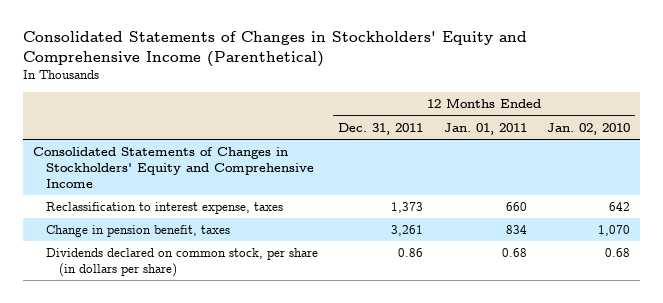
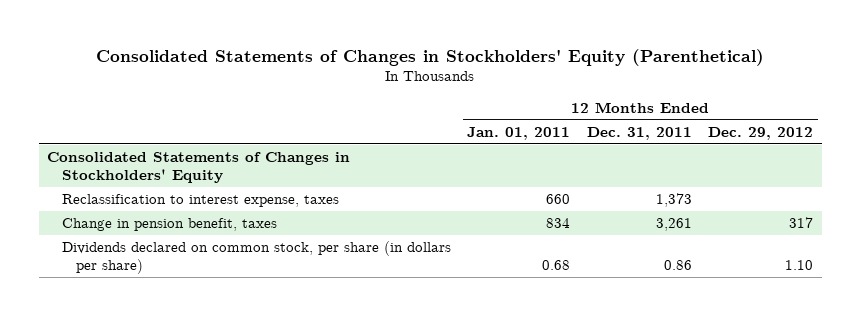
- Consolidated Statements of Changes in Stockholders' Equity and Comprehensive Income (Parenthetical)
+ Consolidated Statements of Changes in Stockholders' Equity (Parenthetical)
- | 12 Months Ended Dec. 31, 2011 | 12 Months Ended Jan. 01, 2011 | 12 Months Ended Jan. 02, 2010
+ | 12 Months Ended Jan. 01, 2011 | 12 Months Ended Dec. 31, 2011 | 12 Months Ended Dec. 29, 2012
- Consolidated Statements of Changes in Stockholders' Equity and Comprehensive Income
+ Consolidated Statements of Changes in Stockholders' Equity

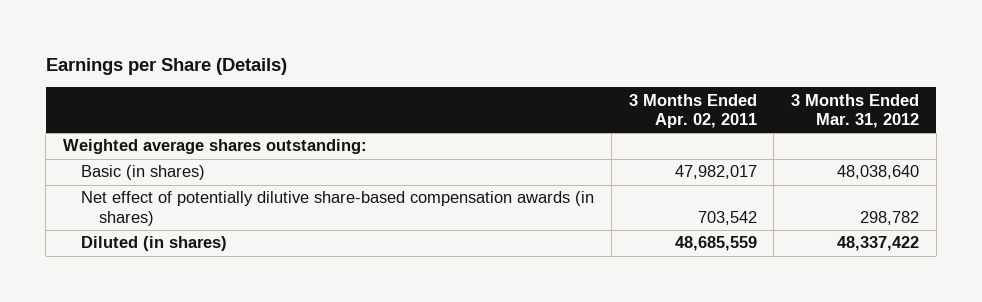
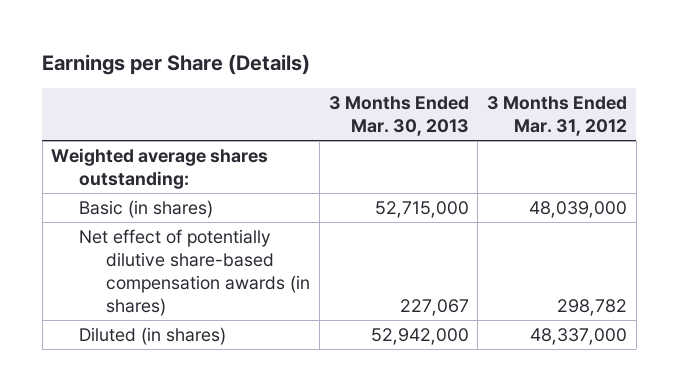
- | 3 Months Ended Apr. 02, 2011 | 3 Months Ended Mar. 31, 2012
+ | 3 Months Ended Mar. 30, 2013 | 3 Months Ended Mar. 31, 2012
- Basic (in shares) | 47,982,017 | 48,038,640
+ Basic (in shares) | 52,715,000 | 48,039,000
- Diluted (in shares) | 48,685,559 | 48,337,422
+ Diluted (in shares) | 52,942,000 | 48,337,000

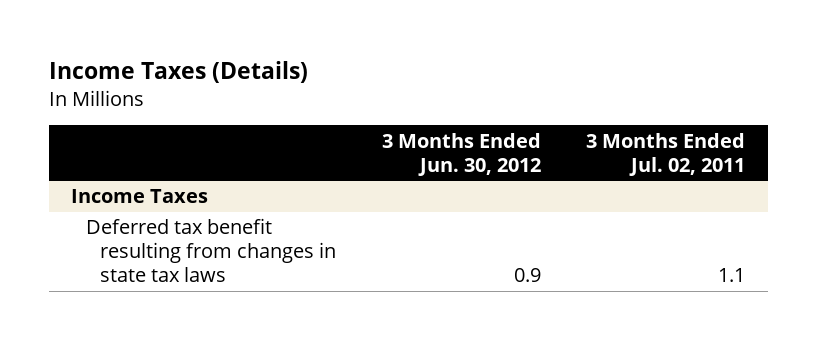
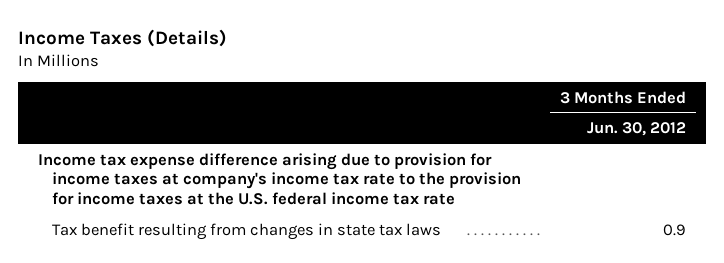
- | 3 Months Ended Jun. 30, 2012 | 3 Months Ended Jul. 02, 2011
+ | 3 Months Ended Jun. 30, 2012
- Income Taxes
- Deferred tax benefit resulting from changes in state tax laws | 0.9 | 1.1
+ Income tax expense difference arising due to provision for income taxes at company's income tax rate to the provision for income taxes at the U.S. federal income tax rate
+ Tax benefit resulting from changes in state tax laws | 0.9

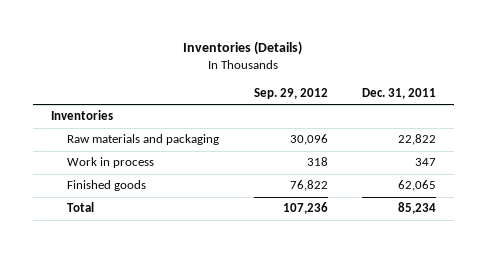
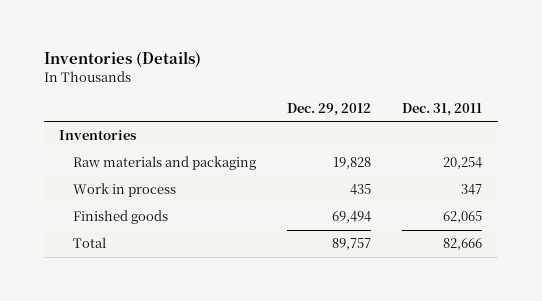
- | Sep. 29, 2012 | Dec. 31, 2011
+ | Dec. 29, 2012 | Dec. 31, 2011
- Raw materials and packaging | 30,096 | 22,822
+ Raw materials and packaging | 19,828 | 20,254
- Total | 107,236 | 85,234
+ Total | 89,757 | 82,666

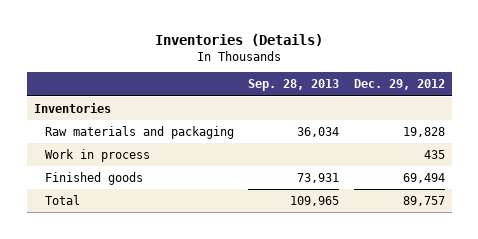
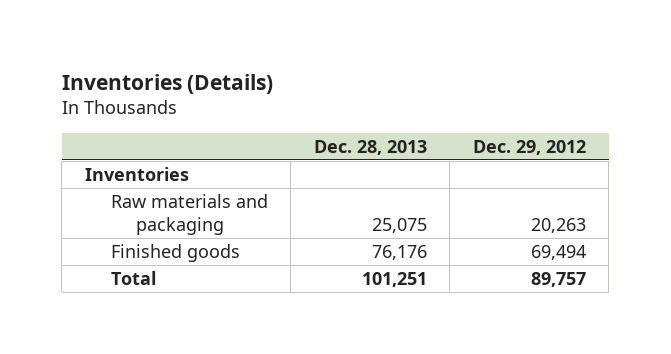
- | Sep. 28, 2013 | Dec. 29, 2012
+ | Dec. 28, 2013 | Dec. 29, 2012
- Raw materials and packaging | 36,034 | 19,828
- Work in process | | 435
+ Raw materials and packaging | 25,075 | 20,263

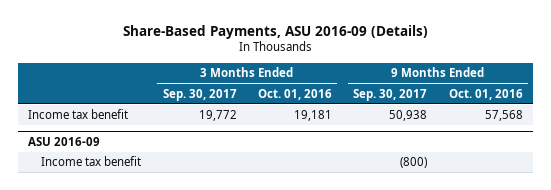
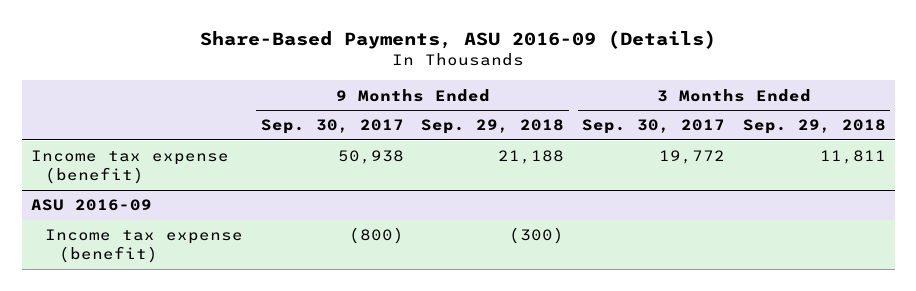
- | 3 Months Ended Sep. 30, 2017 | 3 Months Ended Oct. 01, 2016 | 9 Months Ended Sep. 30, 2017 | 9 Months Ended Oct. 01, 2016
+ | 9 Months Ended Sep. 30, 2017 | 9 Months Ended Sep. 29, 2018 | 3 Months Ended Sep. 30, 2017 | 3 Months Ended Sep. 29, 2018
- Income tax benefit | 19,772 | 19,181 | 50,938 | 57,568
+ Income tax expense (benefit) | 50,938 | 21,188 | 19,772 | 11,811
@ ASU 2016-09
- Income tax benefit | | | (800) |
+ Income tax expense (benefit) | (800) | (300) | |

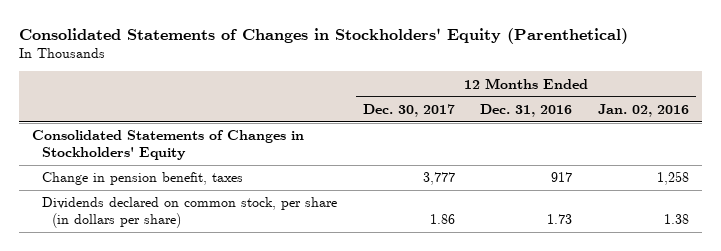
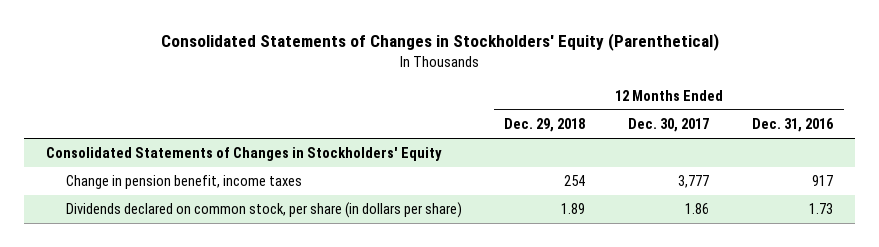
- | 12 Months Ended Dec. 30, 2017 | 12 Months Ended Dec. 31, 2016 | 12 Months Ended Jan. 02, 2016
+ | 12 Months Ended Dec. 29, 2018 | 12 Months Ended Dec. 30, 2017 | 12 Months Ended Dec. 31, 2016
- Change in pension benefit, taxes | 3,777 | 917 | 1,258
+ Change in pension benefit, income taxes | 254 | 3,777 | 917

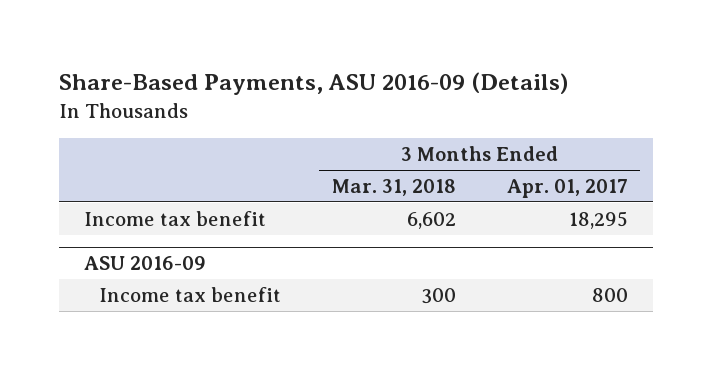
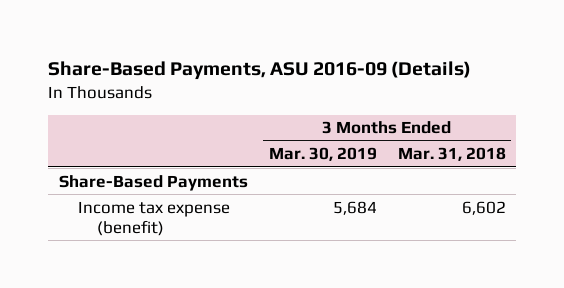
- | 3 Months Ended Mar. 31, 2018 | 3 Months Ended Apr. 01, 2017
+ | 3 Months Ended Mar. 30, 2019 | 3 Months Ended Mar. 31, 2018
- Income tax benefit | 6,602 | 18,295
- ASU 2016-09
- Income tax benefit | 300 | 800
+ Share-Based Payments
+ Income tax expense (benefit) | 5,684 | 6,602

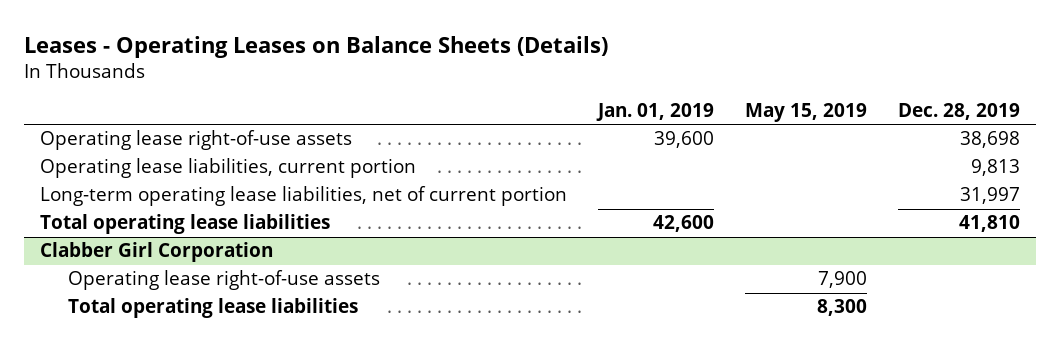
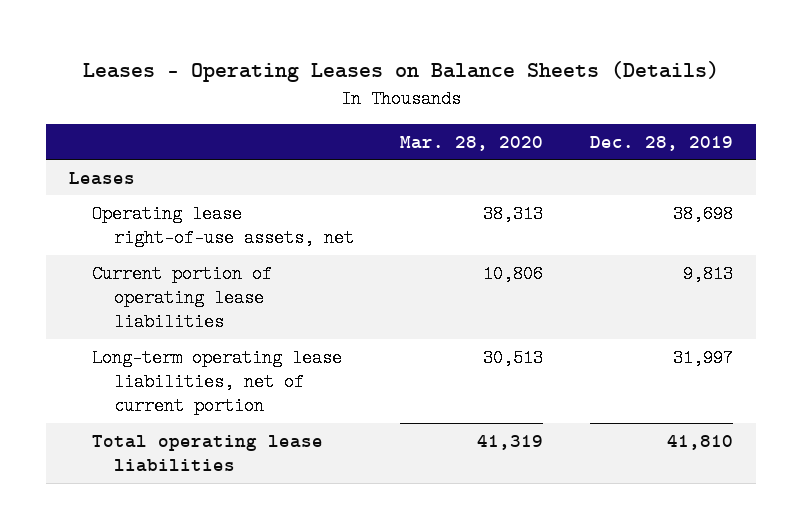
- | Jan. 01, 2019 | May 15, 2019 | Dec. 28, 2019
+ | Mar. 28, 2020 | Dec. 28, 2019
- Operating lease right-of-use assets | 39,600 | | 38,698
- Operating lease liabilities, current portion | | | 9,813
+ Leases
+ Operating lease right-of-use assets, net | 38,313 | 38,698
+ Current portion of operating lease liabilities | 10,806 | 9,813
- Clabber Girl Corporation
- Operating lease right-of-use assets | | 7,900 |
- Total operating lease liabilities | | 8,300 |

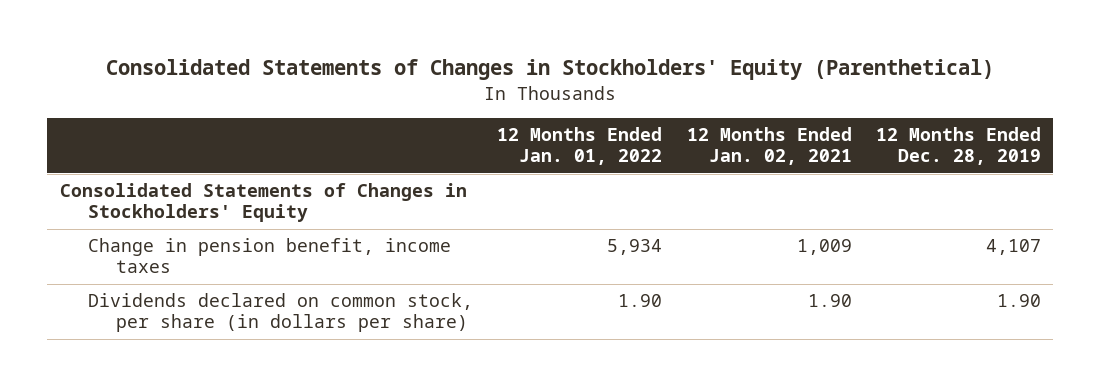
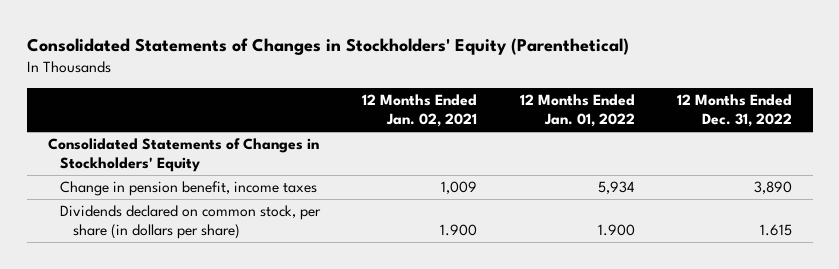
- | 12 Months Ended Jan. 01, 2022 | 12 Months Ended Jan. 02, 2021 | 12 Months Ended Dec. 28, 2019
+ | 12 Months Ended Jan. 02, 2021 | 12 Months Ended Jan. 01, 2022 | 12 Months Ended Dec. 31, 2022
- Dividends declared on common stock, per share (in dollars per share) | 1.90 | 1.90 | 1.90
+ Dividends declared on common stock, per share (in dollars per share) | 1.900 | 1.900 | 1.615

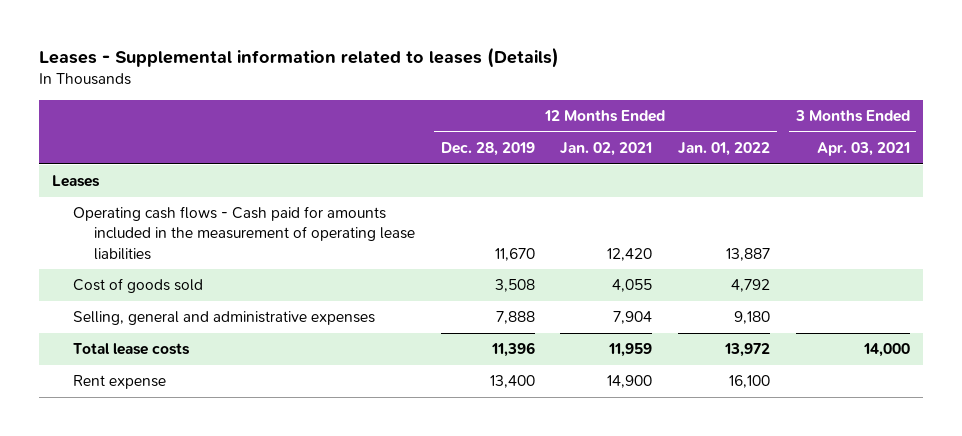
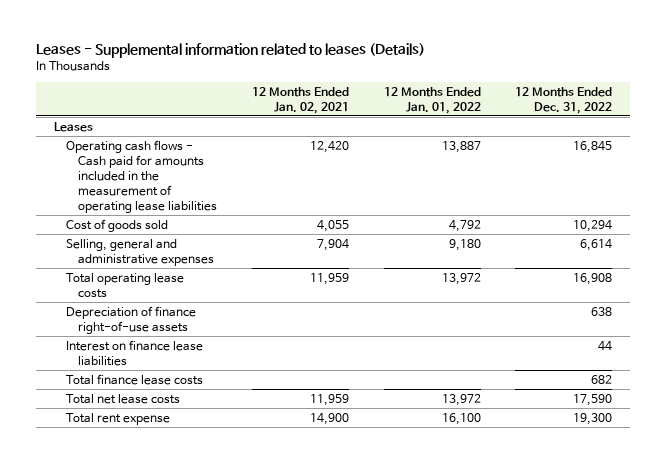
- | 12 Months Ended Dec. 28, 2019 | 12 Months Ended Jan. 02, 2021 | 12 Months Ended Jan. 01, 2022 | 3 Months Ended Apr. 03, 2021
+ | 12 Months Ended Jan. 02, 2021 | 12 Months Ended Jan. 01, 2022 | 12 Months Ended Dec. 31, 2022
- Total lease costs | 11,396 | 11,959 | 13,972 | 14,000
- Rent expense | 13,400 | 14,900 | 16,100 |
+ Total operating lease costs | 11,959 | 13,972 | 16,908
+ Depreciation of finance right-of-use assets | | | 638
+ Interest on finance lease liabilities | | | 44
+ Total finance lease costs | | | 682
+ Total net lease costs | 11,959 | 13,972 | 17,590
+ Total rent expense | 14,900 | 16,100 | 19,300

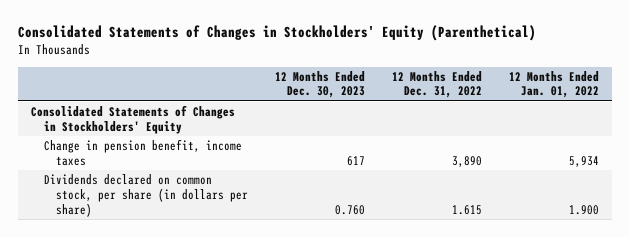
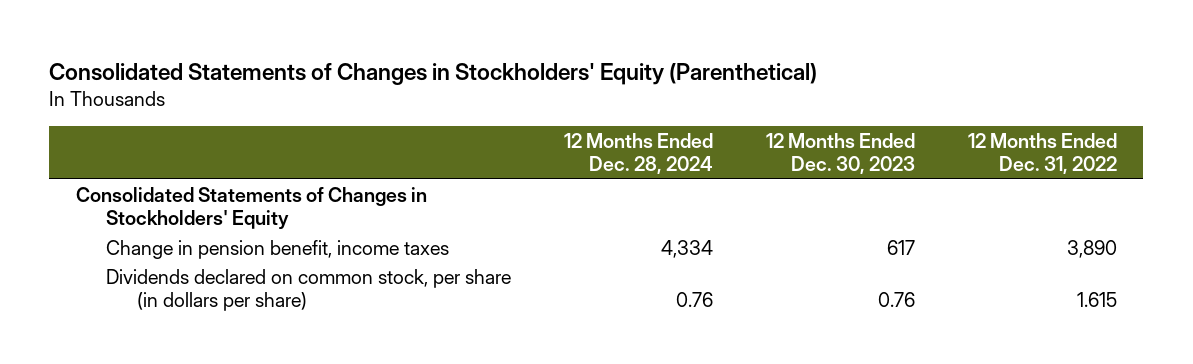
- | 12 Months Ended Dec. 30, 2023 | 12 Months Ended Dec. 31, 2022 | 12 Months Ended Jan. 01, 2022
+ | 12 Months Ended Dec. 28, 2024 | 12 Months Ended Dec. 30, 2023 | 12 Months Ended Dec. 31, 2022
- Dividends declared on common stock, per share (in dollars per share) | 0.760 | 1.615 | 1.900
+ Dividends declared on common stock, per share (in dollars per share) | 0.76 | 0.76 | 1.615

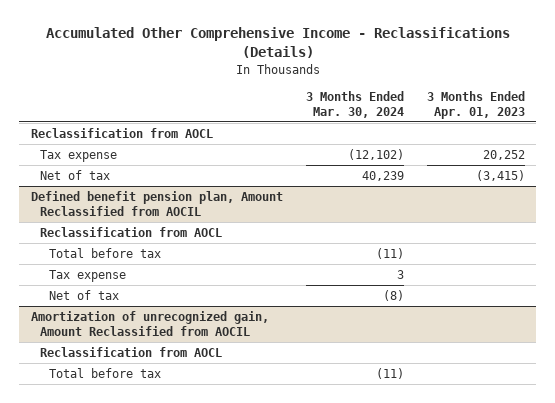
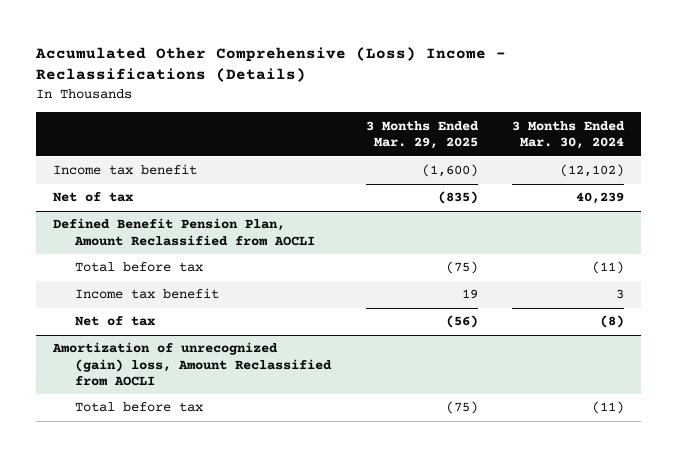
- Accumulated Other Comprehensive Income - Reclassifications (Details)
+ Accumulated Other Comprehensive (Loss) Income - Reclassifications (Details)
- | 3 Months Ended Mar. 30, 2024 | 3 Months Ended Apr. 01, 2023
+ | 3 Months Ended Mar. 29, 2025 | 3 Months Ended Mar. 30, 2024
- Reclassification from AOCL
- Tax expense | (12,102) | 20,252
+ Income tax benefit | (1,600) | (12,102)
- Defined benefit pension plan, Amount Reclassified from AOCIL
- Reclassification from AOCL
+ Defined Benefit Pension Plan, Amount Reclassified from AOCLI
- Tax expense | 3 |
+ Income tax benefit | 19 | 3
- Amortization of unrecognized gain, Amount Reclassified from AOCIL
- Reclassification from AOCL
+ Amortization of unrecognized (gain) loss, Amount Reclassified from AOCLI

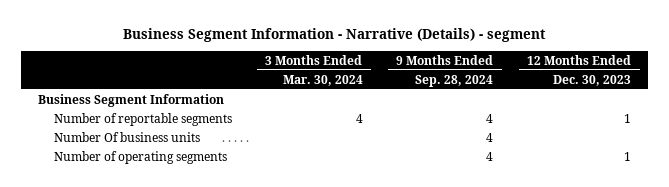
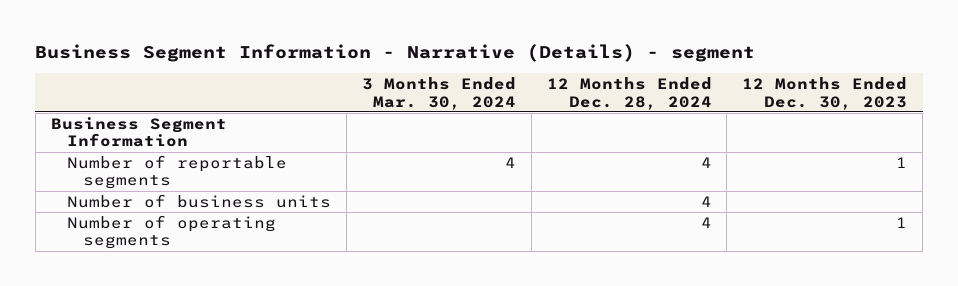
- | 3 Months Ended Mar. 30, 2024 | 9 Months Ended Sep. 28, 2024 | 12 Months Ended Dec. 30, 2023
+ | 3 Months Ended Mar. 30, 2024 | 12 Months Ended Dec. 28, 2024 | 12 Months Ended Dec. 30, 2023
- Number Of business units | | 4 |
+ Number of business units | | 4 |

